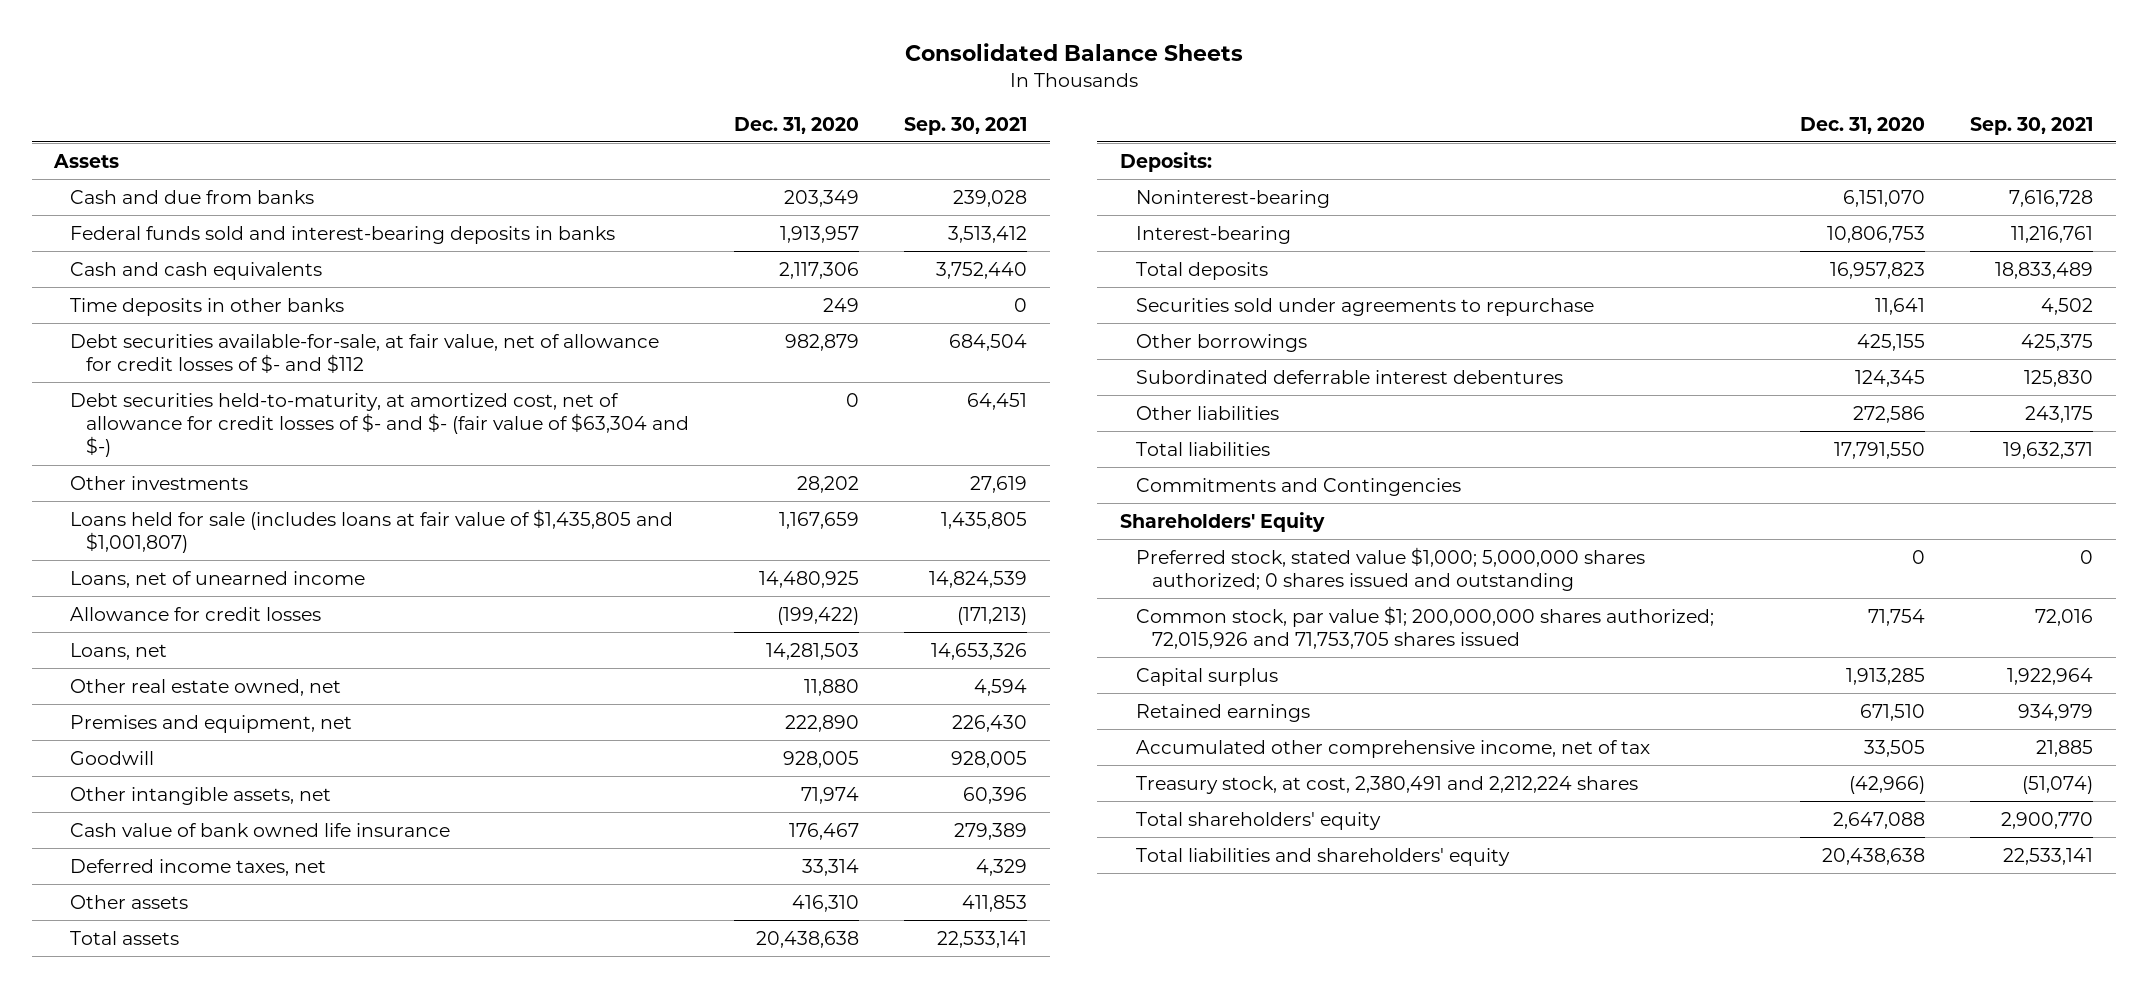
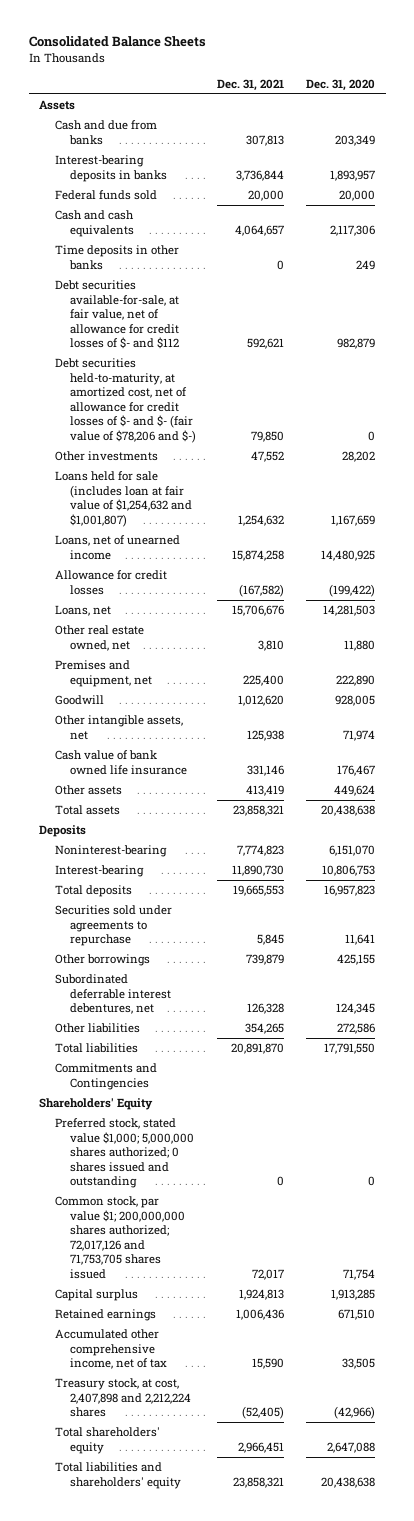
- | Dec. 31, 2020 | Sep. 30, 2021
+ | Dec. 31, 2021 | Dec. 31, 2020
- Federal funds sold and interest-bearing deposits in banks | 1,913,957 | 3,513,412
+ Interest-bearing deposits in banks | 3,736,844 | 1,893,957
+ Federal funds sold | 20,000 | 20,000
- Debt securities held-to-maturity, at amortized cost, net of allowance for credit losses of $- and $- (fair value of $63,304 and $-) | 0 | 64,451
+ Debt securities held-to-maturity, at amortized cost, net of allowance for credit losses of $- and $- (fair value of $78,206 and $-) | 79,850 | 0
- Loans held for sale (includes loans at fair value of $1,435,805 and $1,001,807) | 1,167,659 | 1,435,805
+ Loans held for sale (includes loan at fair value of $1,254,632 and $1,001,807) | 1,254,632 | 1,167,659
- Deferred income taxes, net | 33,314 | 4,329
- Other assets | 416,310 | 411,853
+ Other assets | 413,419 | 449,624
- Deposits:
+ Deposits
- Subordinated deferrable interest debentures | 124,345 | 125,830
+ Subordinated deferrable interest debentures, net | 126,328 | 124,345
- Common stock, par value $1; 200,000,000 shares authorized; 72,015,926 and 71,753,705 shares issued | 71,754 | 72,016
+ Common stock, par value $1; 200,000,000 shares authorized; 72,017,126 and 71,753,705 shares issued | 72,017 | 71,754
- Treasury stock, at cost, 2,380,491 and 2,212,224 shares | (42,966) | (51,074)
+ Treasury stock, at cost, 2,407,898 and 2,212,224 shares | (52,405) | (42,966)

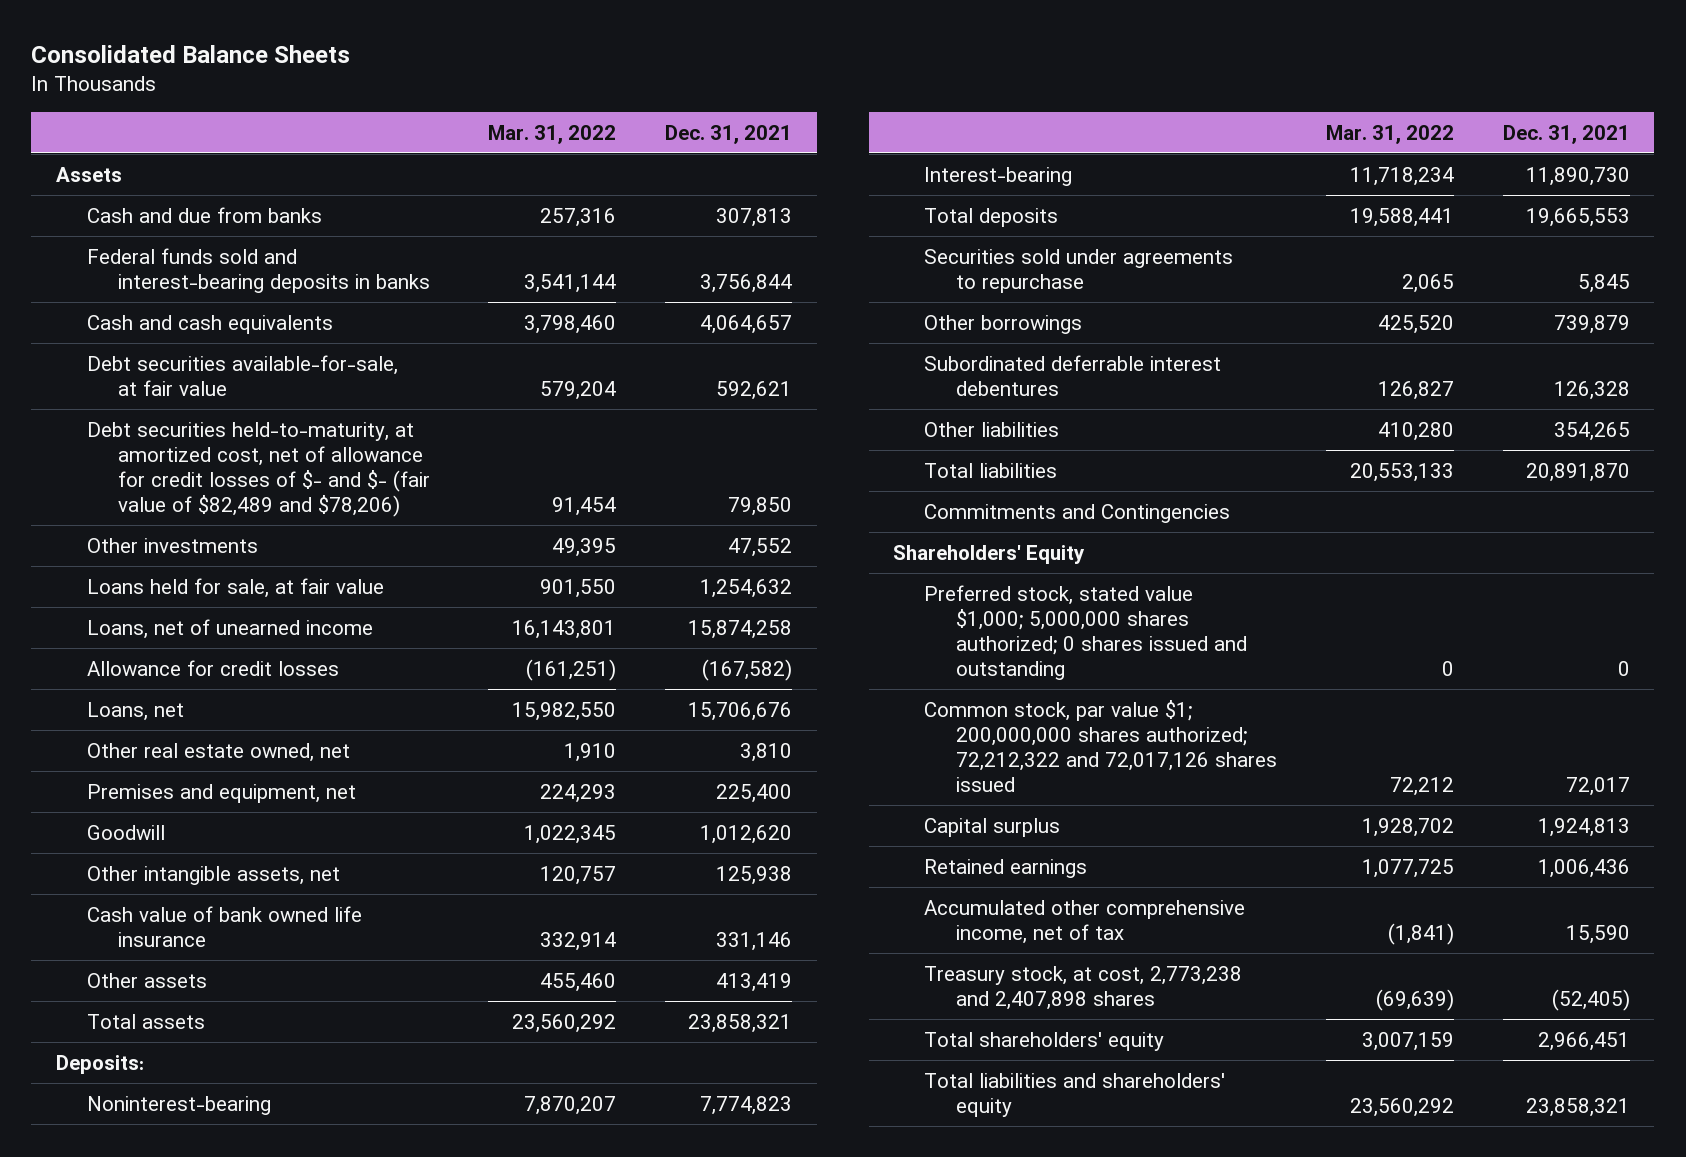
- | Dec. 31, 2021 | Dec. 31, 2020
+ | Mar. 31, 2022 | Dec. 31, 2021
- Interest-bearing deposits in banks | 3,736,844 | 1,893,957
- Federal funds sold | 20,000 | 20,000
+ Federal funds sold and interest-bearing deposits in banks | 3,541,144 | 3,756,844
- Time deposits in other banks | 0 | 249
- Debt securities available-for-sale, at fair value, net of allowance for credit losses of $- and $112 | 592,621 | 982,879
- Debt securities held-to-maturity, at amortized cost, net of allowance for credit losses of $- and $- (fair value of $78,206 and $-) | 79,850 | 0
+ Debt securities available-for-sale, at fair value | 579,204 | 592,621
+ Debt securities held-to-maturity, at amortized cost, net of allowance for credit losses of $- and $- (fair value of $82,489 and $78,206) | 91,454 | 79,850
- Loans held for sale (includes loan at fair value of $1,254,632 and $1,001,807) | 1,254,632 | 1,167,659
+ Loans held for sale, at fair value | 901,550 | 1,254,632
- Deposits
+ Deposits:
- Subordinated deferrable interest debentures, net | 126,328 | 124,345
+ Subordinated deferrable interest debentures | 126,827 | 126,328
- Common stock, par value $1; 200,000,000 shares authorized; 72,017,126 and 71,753,705 shares issued | 72,017 | 71,754
+ Common stock, par value $1; 200,000,000 shares authorized; 72,212,322 and 72,017,126 shares issued | 72,212 | 72,017
- Treasury stock, at cost, 2,407,898 and 2,212,224 shares | (52,405) | (42,966)
+ Treasury stock, at cost, 2,773,238 and 2,407,898 shares | (69,639) | (52,405)

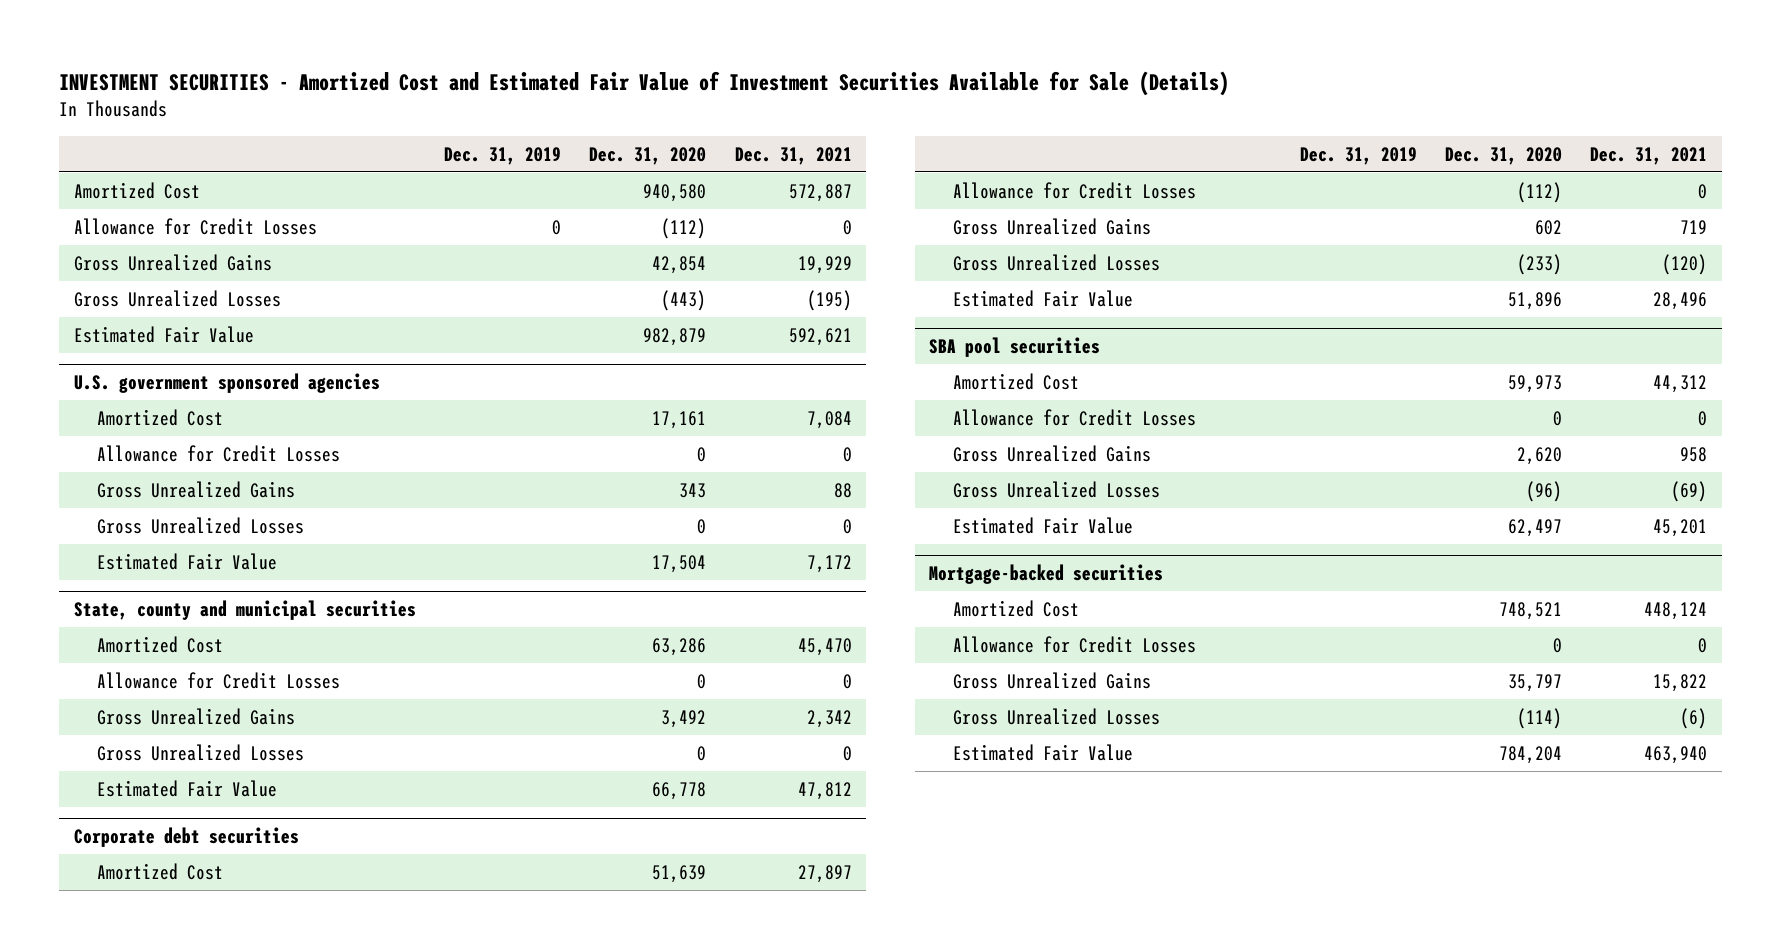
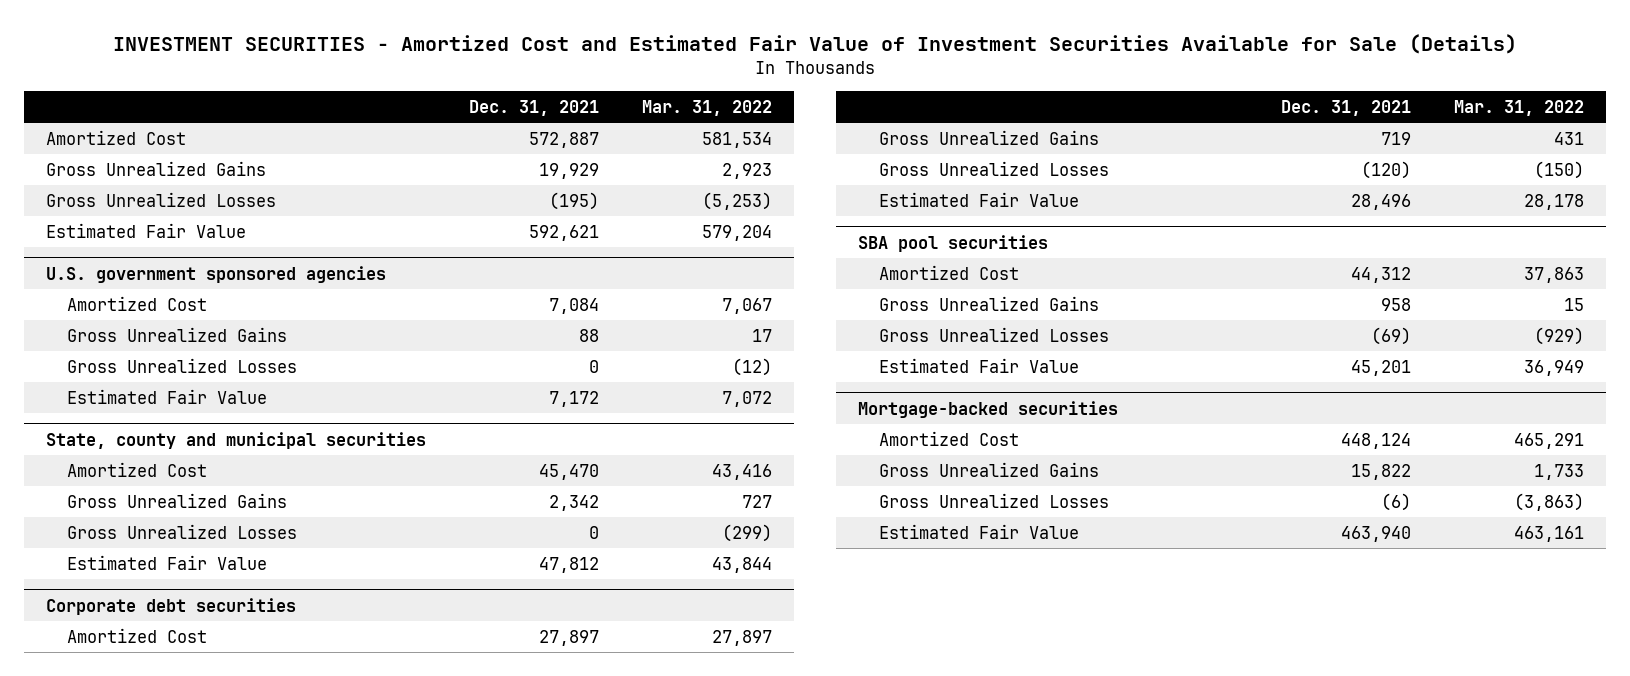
- | Dec. 31, 2019 | Dec. 31, 2020 | Dec. 31, 2021
+ | Dec. 31, 2021 | Mar. 31, 2022
- Allowance for Credit Losses | 0 | (112) | 0
@ U.S. government sponsored agencies
- Allowance for Credit Losses | | 0 | 0
@ State, county and municipal securities
- Allowance for Credit Losses | | 0 | 0
@ Corporate debt securities
- Allowance for Credit Losses | | (112) | 0
@ SBA pool securities
- Allowance for Credit Losses | | 0 | 0
@ Mortgage-backed securities
- Allowance for Credit Losses | | 0 | 0

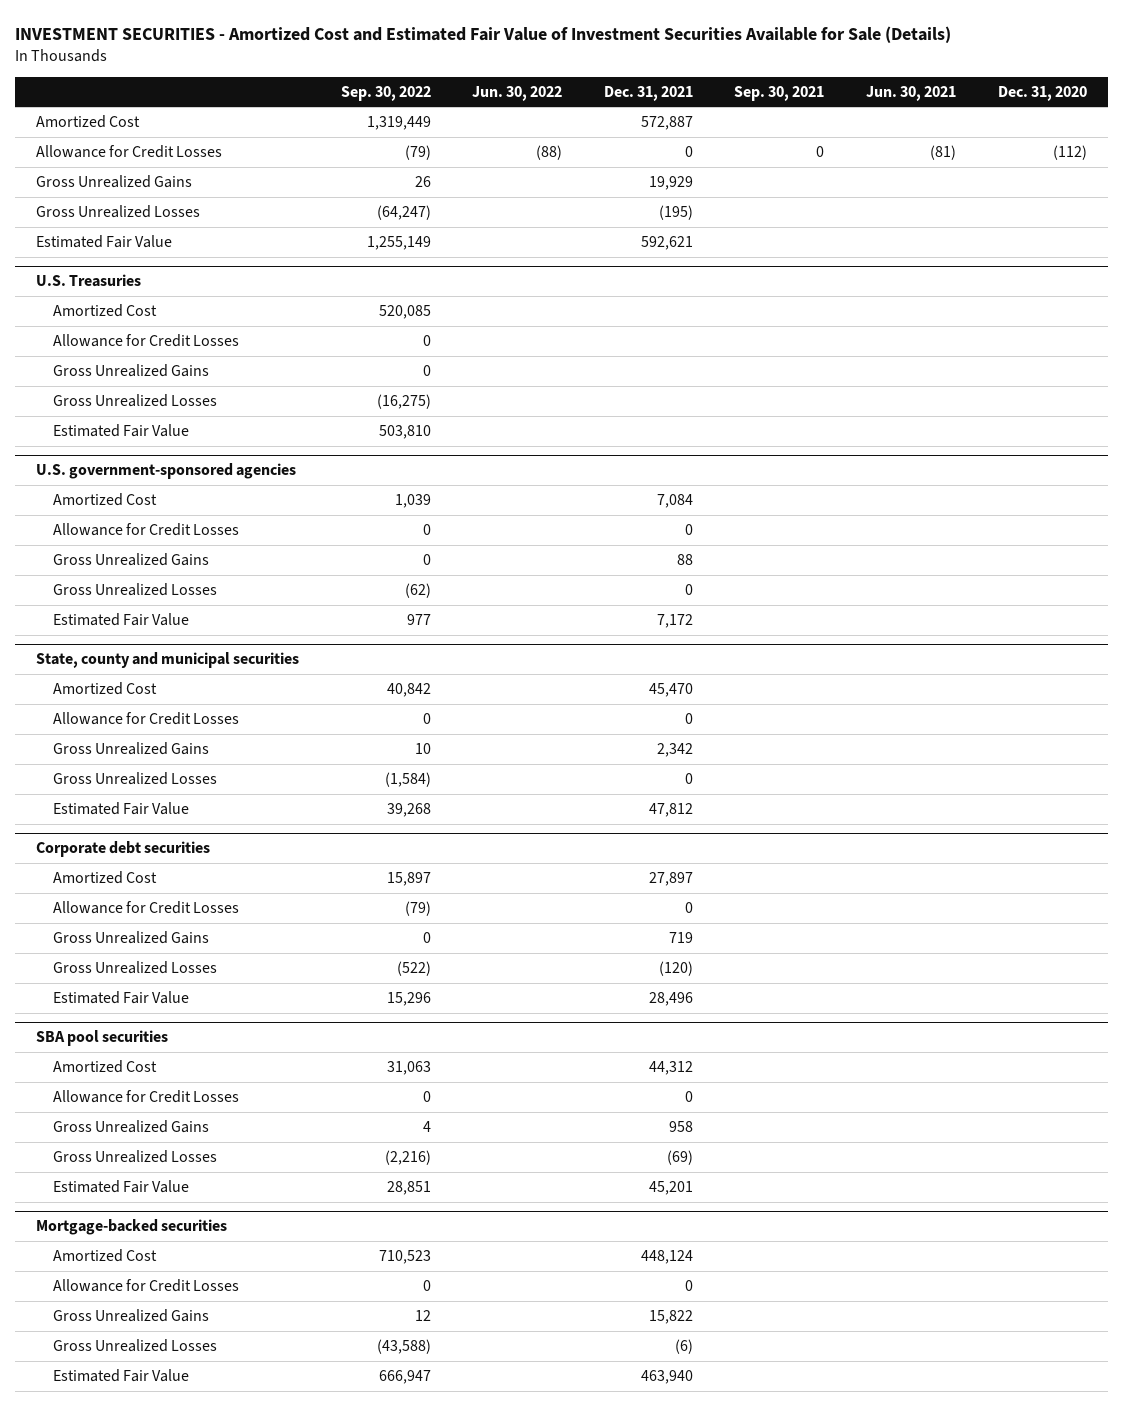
- | Dec. 31, 2021 | Mar. 31, 2022
+ | Sep. 30, 2022 | Jun. 30, 2022 | Dec. 31, 2021 | Sep. 30, 2021 | Jun. 30, 2021 | Dec. 31, 2020
+ Allowance for Credit Losses | (79) | (88) | 0 | 0 | (81) | (112)
- U.S. government sponsored agencies
+ U.S. Treasuries
+ Amortized Cost | 520,085 | | | | |
+ Allowance for Credit Losses | 0 | | | | |
+ Gross Unrealized Gains | 0 | | | | |
+ Gross Unrealized Losses | (16,275) | | | | |
+ Estimated Fair Value | 503,810 | | | | |
+ U.S. government-sponsored agencies
+ Allowance for Credit Losses | 0 | | 0 | | |
@ State, county and municipal securities
+ Allowance for Credit Losses | 0 | | 0 | | |
@ Corporate debt securities
+ Allowance for Credit Losses | (79) | | 0 | | |
@ SBA pool securities
+ Allowance for Credit Losses | 0 | | 0 | | |
@ Mortgage-backed securities
+ Allowance for Credit Losses | 0 | | 0 | | |

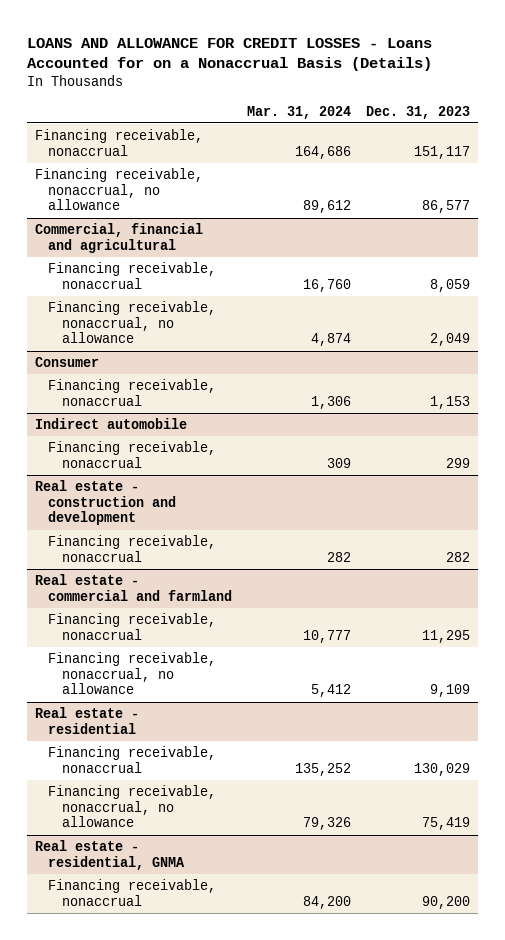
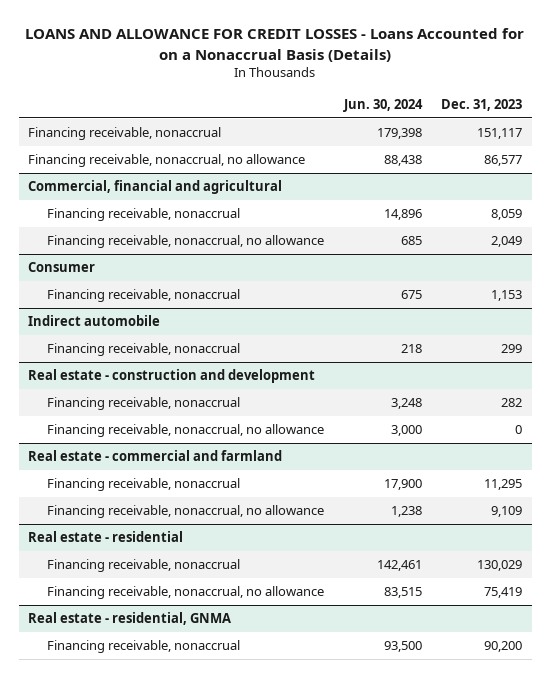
- | Mar. 31, 2024 | Dec. 31, 2023
+ | Jun. 30, 2024 | Dec. 31, 2023
@ Real estate - construction and development
+ Financing receivable, nonaccrual, no allowance | 3,000 | 0

